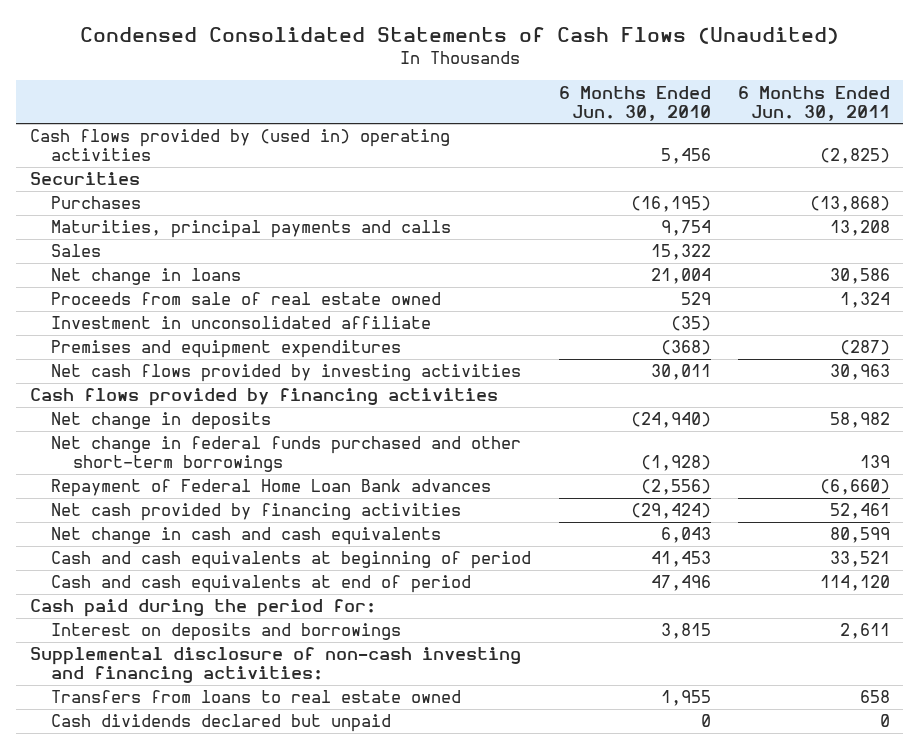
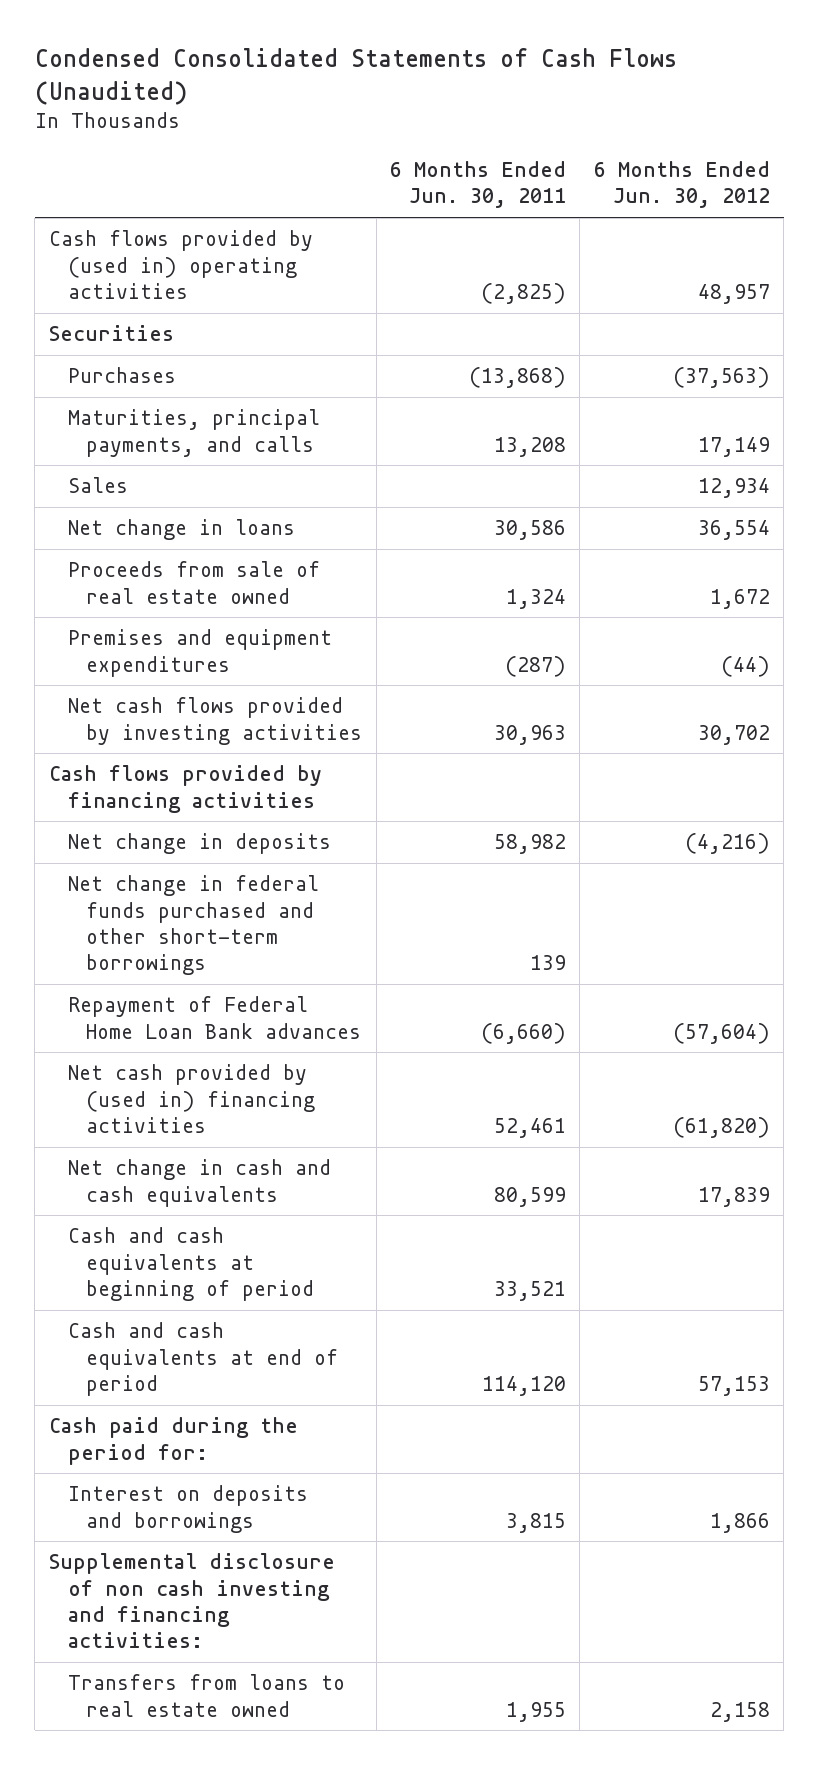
- | 6 Months Ended Jun. 30, 2010 | 6 Months Ended Jun. 30, 2011
+ | 6 Months Ended Jun. 30, 2011 | 6 Months Ended Jun. 30, 2012
- Maturities, principal payments and calls | 9,754 | 13,208
+ Maturities, principal payments, and calls | 13,208 | 17,149
- Investment in unconsolidated affiliate | (35) |
- Net cash provided by financing activities | (29,424) | 52,461
+ Net cash provided by (used in) financing activities | 52,461 | (61,820)
- Interest on deposits and borrowings | 3,815 | 2,611
- Supplemental disclosure of non-cash investing and financing activities:
- Transfers from loans to real estate owned | 1,955 | 658
- Cash dividends declared but unpaid | 0 | 0
+ Interest on deposits and borrowings | 3,815 | 1,866
+ Supplemental disclosure of non cash investing and financing activities:
+ Transfers from loans to real estate owned | 1,955 | 2,158

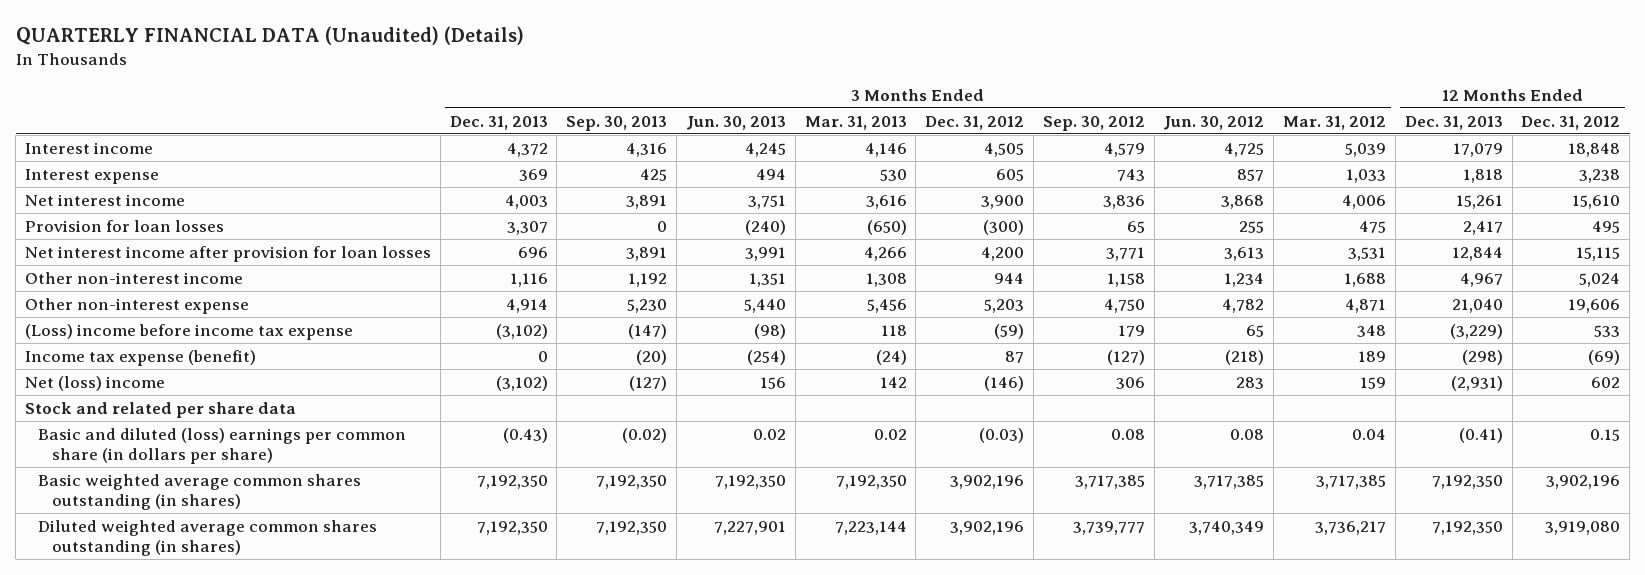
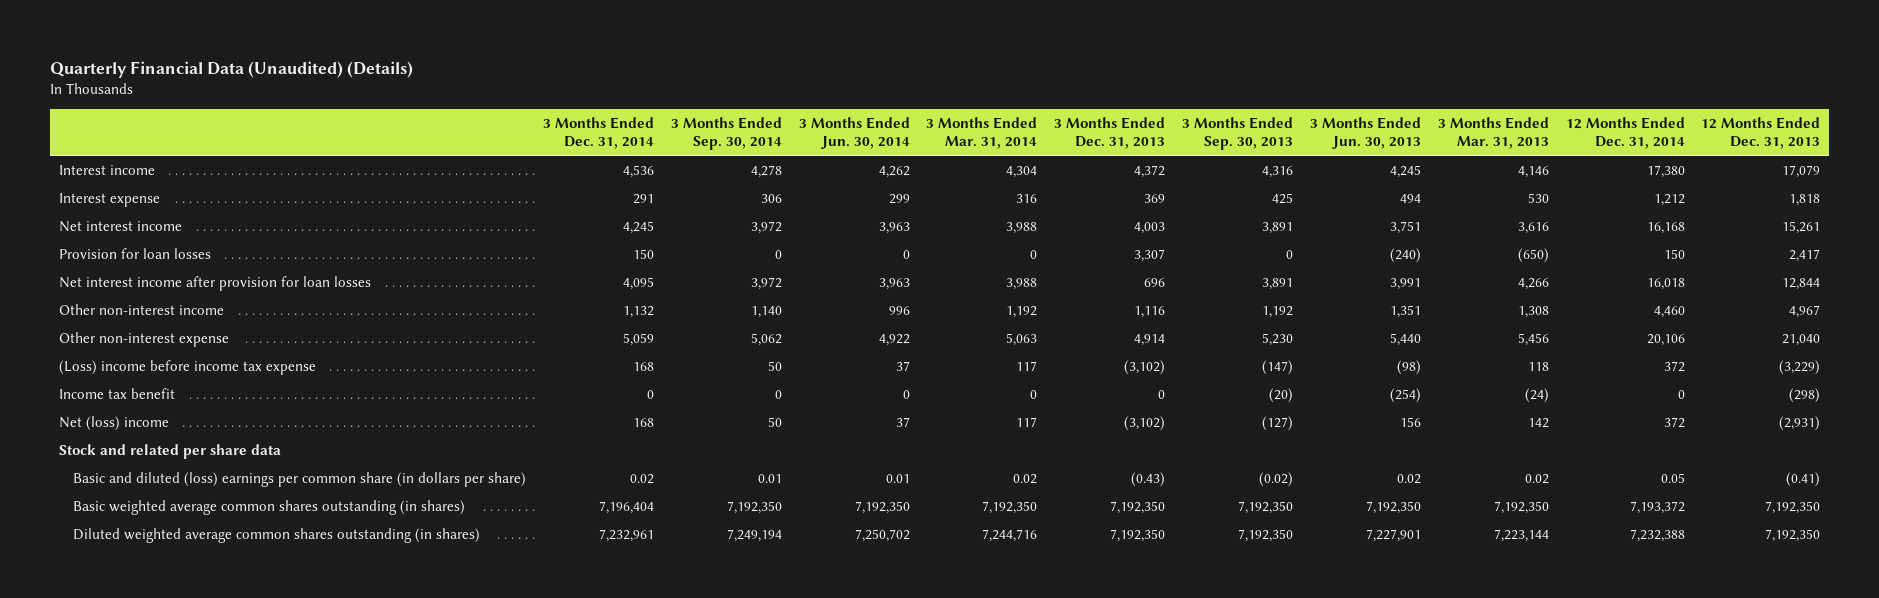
- QUARTERLY FINANCIAL DATA (Unaudited) (Details)
+ Quarterly Financial Data (Unaudited) (Details)
- | 3 Months Ended Dec. 31, 2013 | 3 Months Ended Sep. 30, 2013 | 3 Months Ended Jun. 30, 2013 | 3 Months Ended Mar. 31, 2013 | 3 Months Ended Dec. 31, 2012 | 3 Months Ended Sep. 30, 2012 | 3 Months Ended Jun. 30, 2012 | 3 Months Ended Mar. 31, 2012 | 12 Months Ended Dec. 31, 2013 | 12 Months Ended Dec. 31, 2012
+ | 3 Months Ended Dec. 31, 2014 | 3 Months Ended Sep. 30, 2014 | 3 Months Ended Jun. 30, 2014 | 3 Months Ended Mar. 31, 2014 | 3 Months Ended Dec. 31, 2013 | 3 Months Ended Sep. 30, 2013 | 3 Months Ended Jun. 30, 2013 | 3 Months Ended Mar. 31, 2013 | 12 Months Ended Dec. 31, 2014 | 12 Months Ended Dec. 31, 2013
- Income tax expense (benefit) | 0 | (20) | (254) | (24) | 87 | (127) | (218) | 189 | (298) | (69)
+ Income tax benefit | 0 | 0 | 0 | 0 | 0 | (20) | (254) | (24) | 0 | (298)

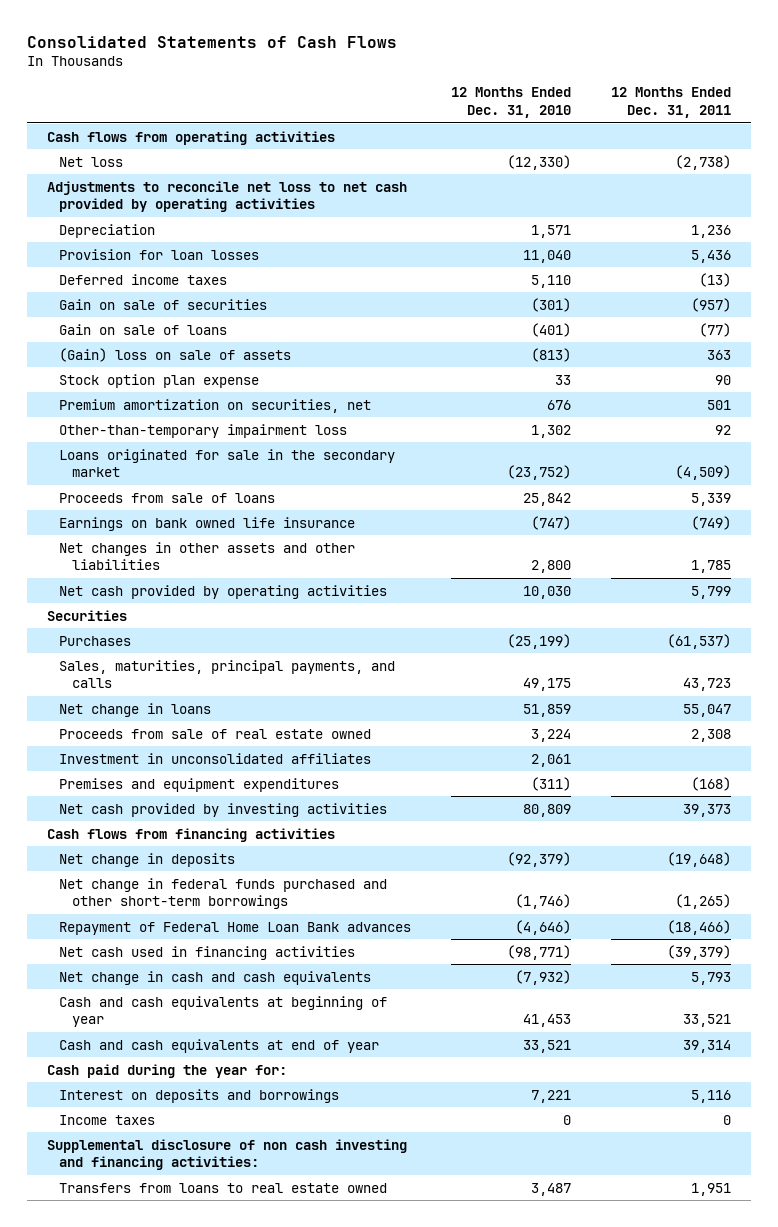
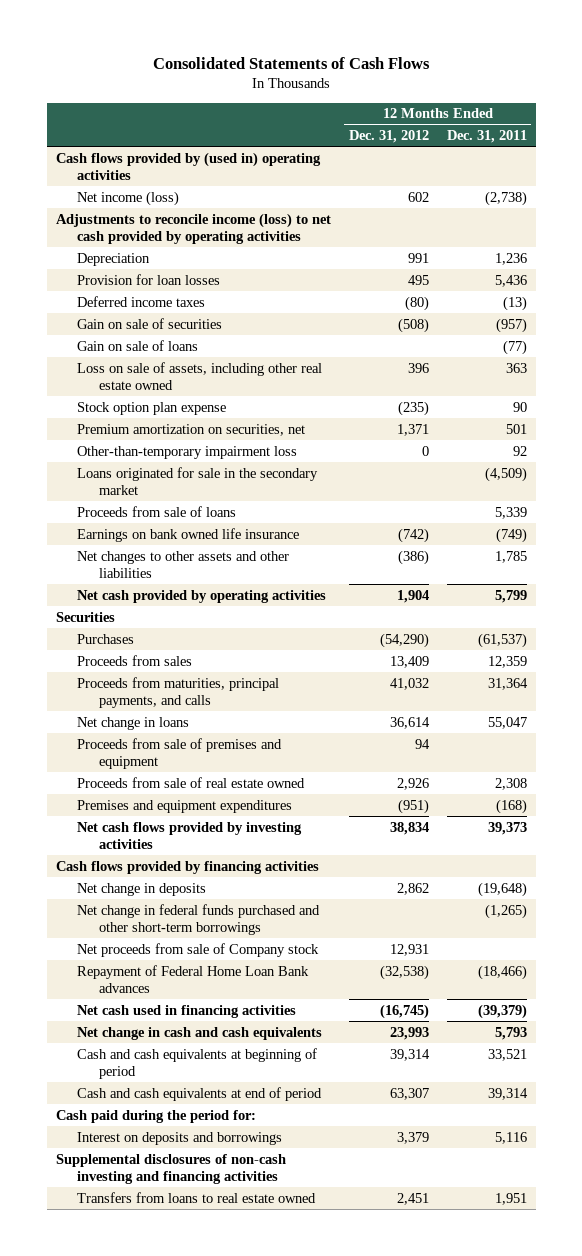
- | 12 Months Ended Dec. 31, 2010 | 12 Months Ended Dec. 31, 2011
+ | 12 Months Ended Dec. 31, 2012 | 12 Months Ended Dec. 31, 2011
- Cash flows from operating activities
- Net loss | (12,330) | (2,738)
- Adjustments to reconcile net loss to net cash provided by operating activities
+ Cash flows provided by (used in) operating activities
+ Net income (loss) | 602 | (2,738)
+ Adjustments to reconcile income (loss) to net cash provided by operating activities
- (Gain) loss on sale of assets | (813) | 363
+ Loss on sale of assets, including other real estate owned | 396 | 363
- Net changes in other assets and other liabilities | 2,800 | 1,785
+ Net changes to other assets and other liabilities | (386) | 1,785
- Sales, maturities, principal payments, and calls | 49,175 | 43,723
+ Proceeds from sales | 13,409 | 12,359
+ Proceeds from maturities, principal payments, and calls | 41,032 | 31,364
+ Proceeds from sale of premises and equipment | 94 |
- Investment in unconsolidated affiliates | 2,061 |
- Net cash provided by investing activities | 80,809 | 39,373
- Cash flows from financing activities
+ Net cash flows provided by investing activities | 38,834 | 39,373
+ Cash flows provided by financing activities
+ Net proceeds from sale of Company stock | 12,931 |
- Cash and cash equivalents at beginning of year | 41,453 | 33,521
- Cash and cash equivalents at end of year | 33,521 | 39,314
- Cash paid during the year for:
+ Cash and cash equivalents at beginning of period | 39,314 | 33,521
+ Cash and cash equivalents at end of period | 63,307 | 39,314
+ Cash paid during the period for:
- Income taxes | 0 | 0
- Supplemental disclosure of non cash investing and financing activities:
+ Supplemental disclosures of non-cash investing and financing activities

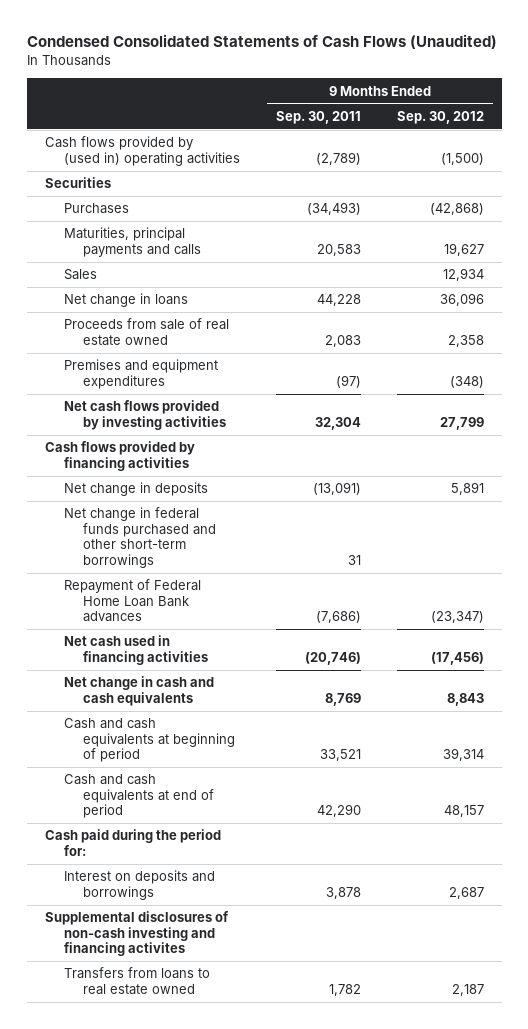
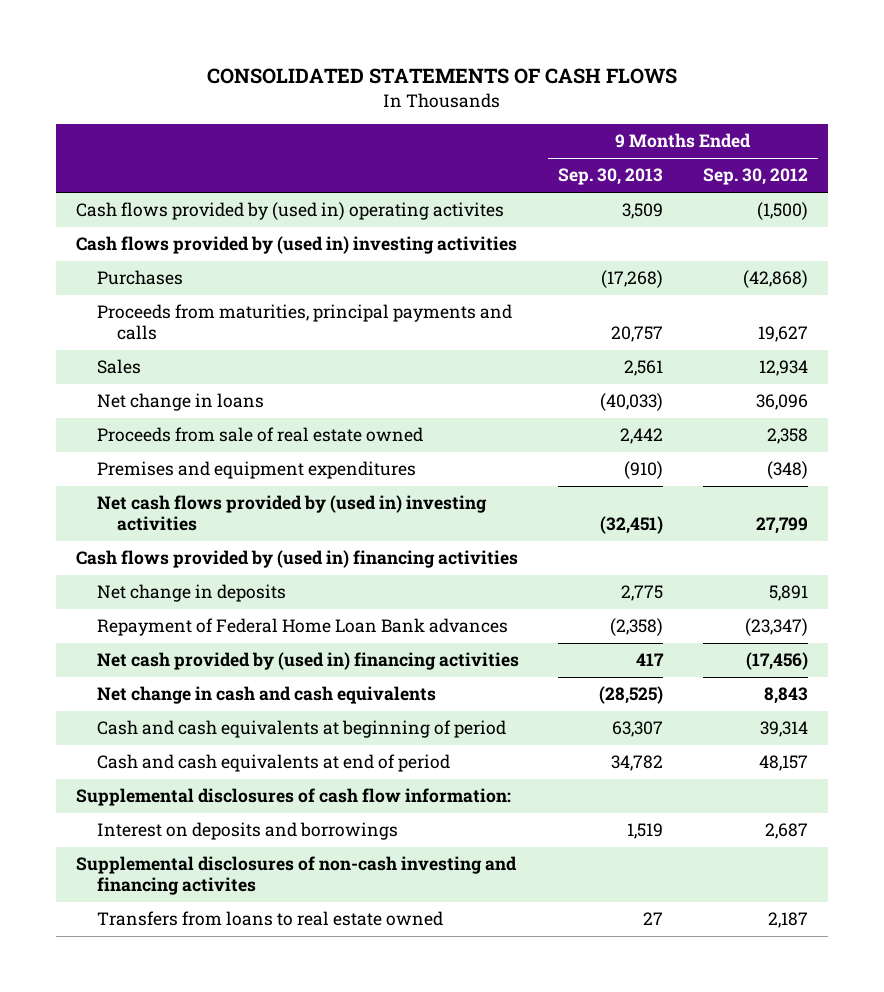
- Condensed Consolidated Statements of Cash Flows (Unaudited)
+ CONSOLIDATED STATEMENTS OF CASH FLOWS
- | 9 Months Ended Sep. 30, 2011 | 9 Months Ended Sep. 30, 2012
+ | 9 Months Ended Sep. 30, 2013 | 9 Months Ended Sep. 30, 2012
- Cash flows provided by (used in) operating activities | (2,789) | (1,500)
- Securities
+ Cash flows provided by (used in) operating activites | 3,509 | (1,500)
+ Cash flows provided by (used in) investing activities
- Maturities, principal payments and calls | 20,583 | 19,627
+ Proceeds from maturities, principal payments and calls | 20,757 | 19,627
- Net cash flows provided by investing activities | 32,304 | 27,799
- Cash flows provided by financing activities
+ Net cash flows provided by (used in) investing activities | (32,451) | 27,799
+ Cash flows provided by (used in) financing activities
- Net change in federal funds purchased and other short-term borrowings | 31 |
- Net cash used in financing activities | (20,746) | (17,456)
+ Net cash provided by (used in) financing activities | 417 | (17,456)
- Cash paid during the period for:
+ Supplemental disclosures of cash flow information:

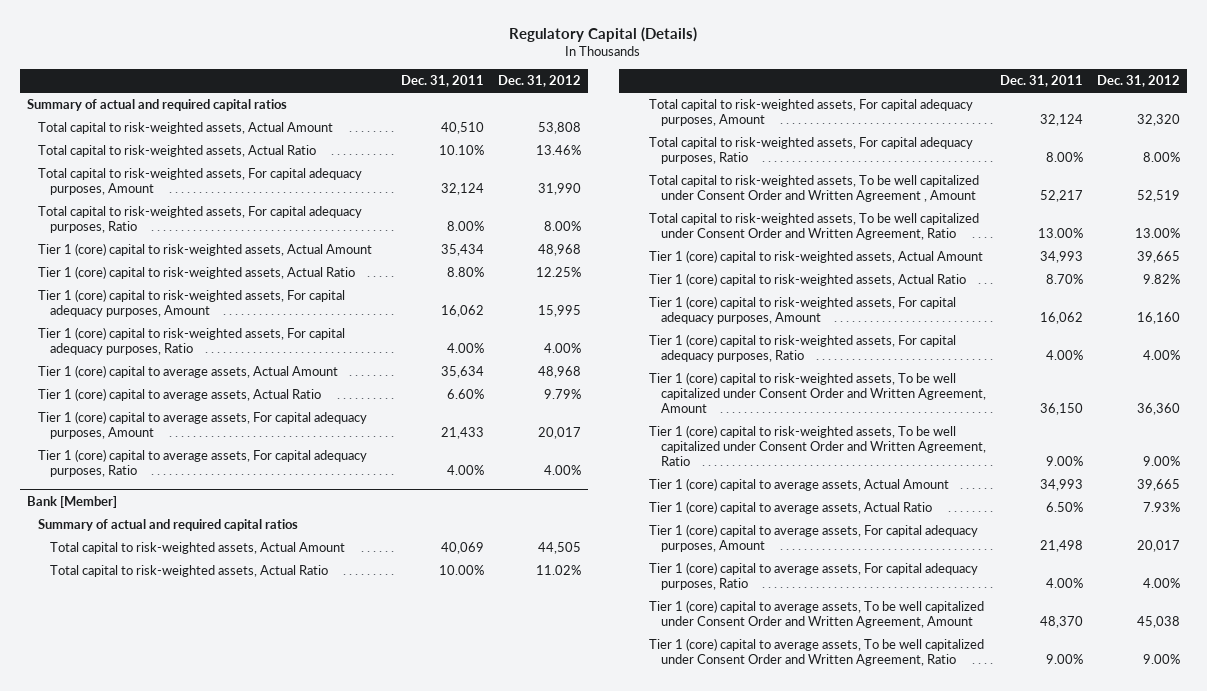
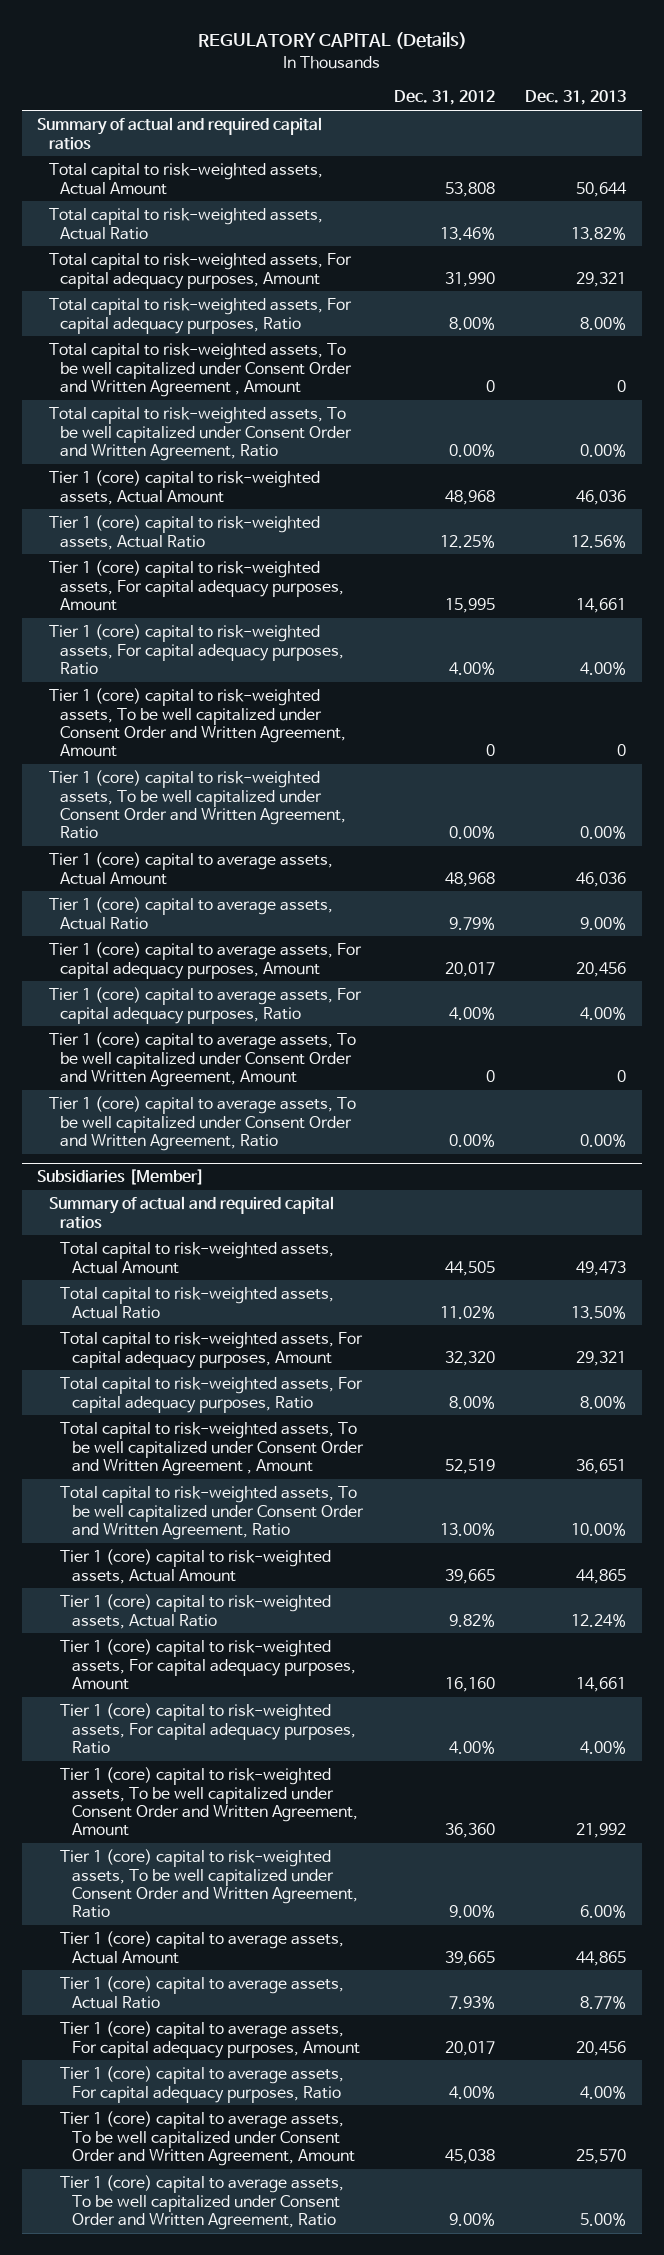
- Regulatory Capital (Details)
+ REGULATORY CAPITAL (Details)
- | Dec. 31, 2011 | Dec. 31, 2012
+ | Dec. 31, 2012 | Dec. 31, 2013
+ Total capital to risk-weighted assets, To be well capitalized under Consent Order and Written Agreement , Amount | 0 | 0
+ Total capital to risk-weighted assets, To be well capitalized under Consent Order and Written Agreement, Ratio | 0.00% | 0.00%
+ Tier 1 (core) capital to risk-weighted assets, To be well capitalized under Consent Order and Written Agreement, Amount | 0 | 0
+ Tier 1 (core) capital to risk-weighted assets, To be well capitalized under Consent Order and Written Agreement, Ratio | 0.00% | 0.00%
- Bank [Member]
+ Tier 1 (core) capital to average assets, To be well capitalized under Consent Order and Written Agreement, Amount | 0 | 0
+ Tier 1 (core) capital to average assets, To be well capitalized under Consent Order and Written Agreement, Ratio | 0.00% | 0.00%
+ Subsidiaries [Member]

